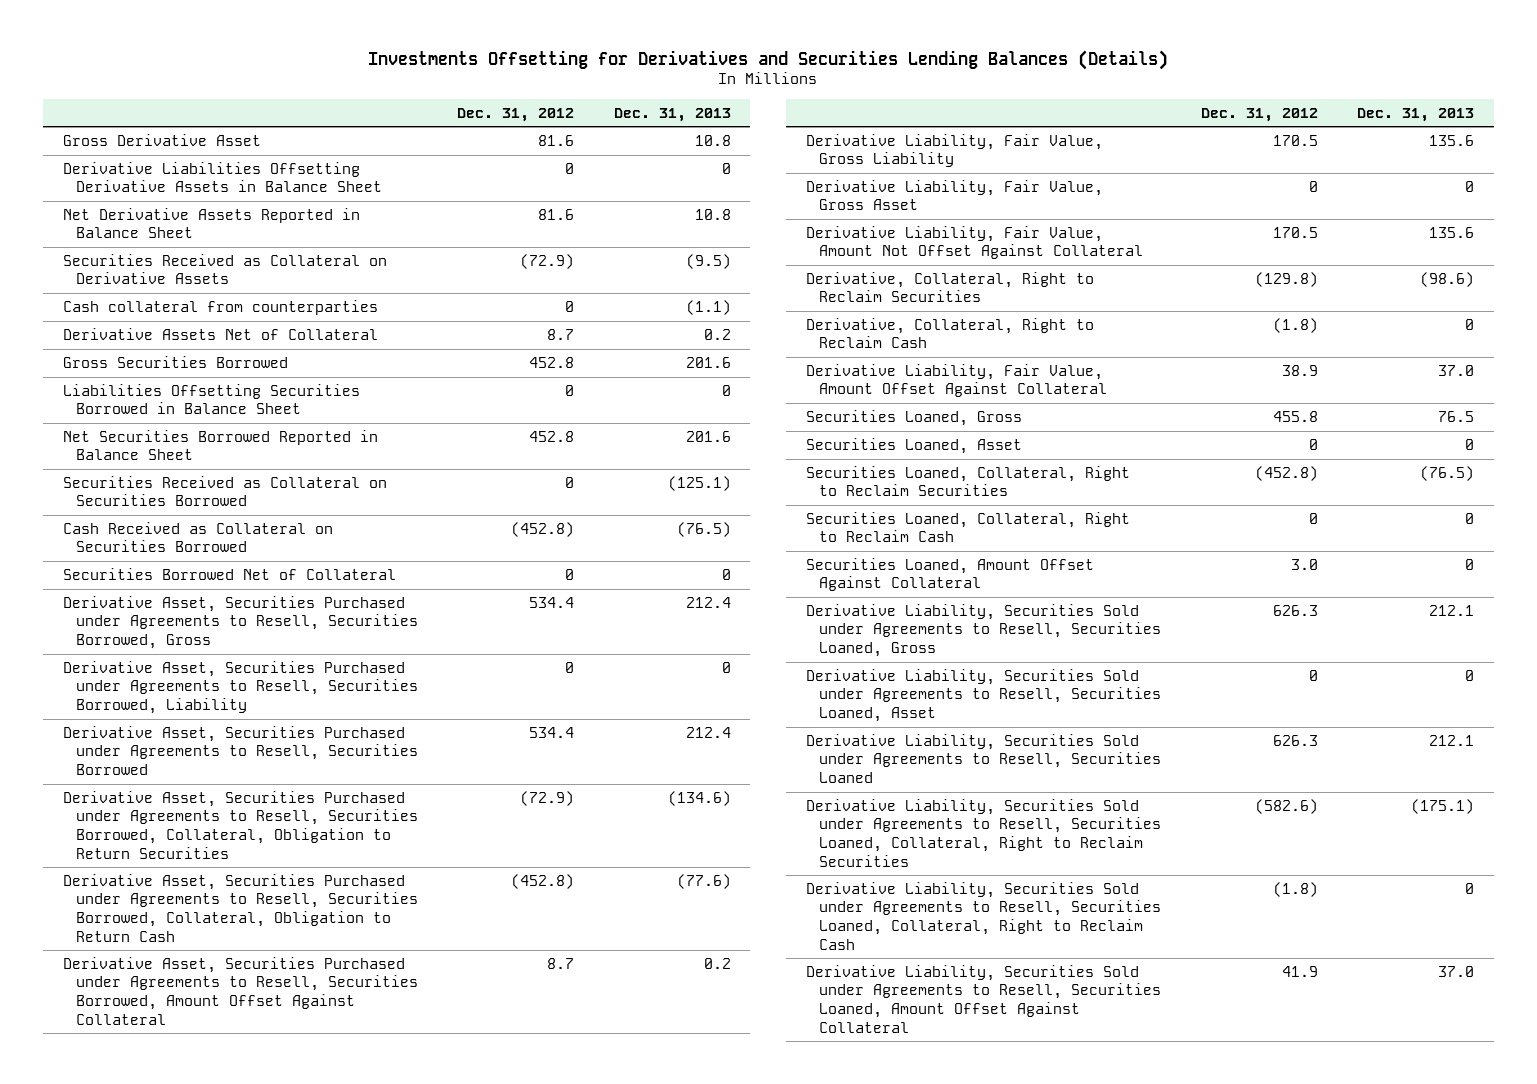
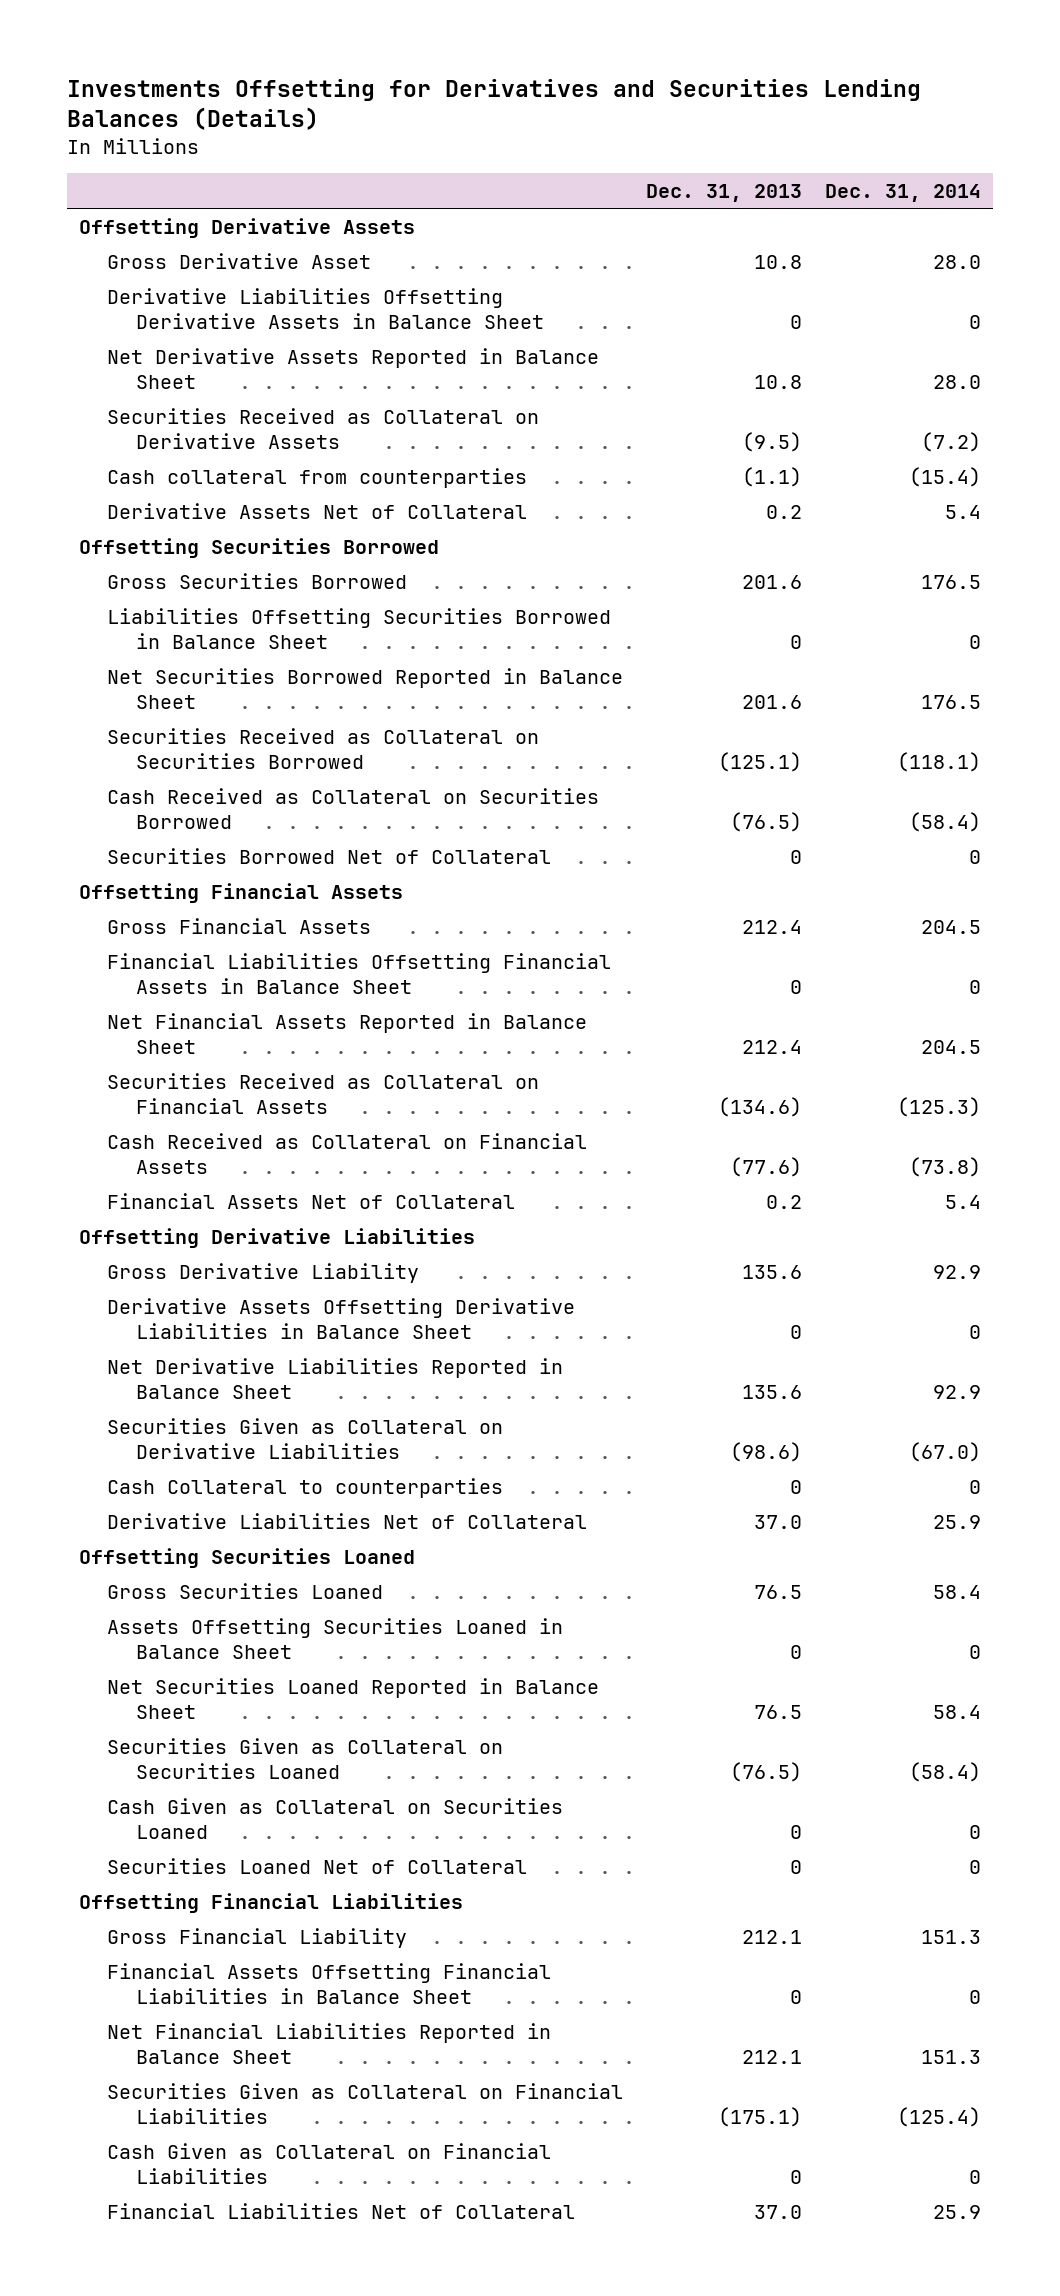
- | Dec. 31, 2012 | Dec. 31, 2013
+ | Dec. 31, 2013 | Dec. 31, 2014
+ Offsetting Derivative Assets
+ Offsetting Securities Borrowed
- Derivative Asset, Securities Purchased under Agreements to Resell, Securities Borrowed, Gross | 534.4 | 212.4
- Derivative Asset, Securities Purchased under Agreements to Resell, Securities Borrowed, Liability | 0 | 0
- Derivative Asset, Securities Purchased under Agreements to Resell, Securities Borrowed | 534.4 | 212.4
- Derivative Asset, Securities Purchased under Agreements to Resell, Securities Borrowed, Collateral, Obligation to Return Securities | (72.9) | (134.6)
- Derivative Asset, Securities Purchased under Agreements to Resell, Securities Borrowed, Collateral, Obligation to Return Cash | (452.8) | (77.6)
- Derivative Asset, Securities Purchased under Agreements to Resell, Securities Borrowed, Amount Offset Against Collateral | 8.7 | 0.2
- Derivative Liability, Fair Value, Gross Liability | 170.5 | 135.6
- Derivative Liability, Fair Value, Gross Asset | 0 | 0
- Derivative Liability, Fair Value, Amount Not Offset Against Collateral | 170.5 | 135.6
- Derivative, Collateral, Right to Reclaim Securities | (129.8) | (98.6)
- Derivative, Collateral, Right to Reclaim Cash | (1.8) | 0
- Derivative Liability, Fair Value, Amount Offset Against Collateral | 38.9 | 37.0
- Securities Loaned, Gross | 455.8 | 76.5
- Securities Loaned, Asset | 0 | 0
- Securities Loaned, Collateral, Right to Reclaim Securities | (452.8) | (76.5)
- Securities Loaned, Collateral, Right to Reclaim Cash | 0 | 0
- Securities Loaned, Amount Offset Against Collateral | 3.0 | 0
- Derivative Liability, Securities Sold under Agreements to Resell, Securities Loaned, Gross | 626.3 | 212.1
- Derivative Liability, Securities Sold under Agreements to Resell, Securities Loaned, Asset | 0 | 0
- Derivative Liability, Securities Sold under Agreements to Resell, Securities Loaned | 626.3 | 212.1
- Derivative Liability, Securities Sold under Agreements to Resell, Securities Loaned, Collateral, Right to Reclaim Securities | (582.6) | (175.1)
- Derivative Liability, Securities Sold under Agreements to Resell, Securities Loaned, Collateral, Right to Reclaim Cash | (1.8) | 0
- Derivative Liability, Securities Sold under Agreements to Resell, Securities Loaned, Amount Offset Against Collateral | 41.9 | 37.0
+ Offsetting Financial Assets
+ Gross Financial Assets | 212.4 | 204.5
+ Financial Liabilities Offsetting Financial Assets in Balance Sheet | 0 | 0
+ Net Financial Assets Reported in Balance Sheet | 212.4 | 204.5
+ Securities Received as Collateral on Financial Assets | (134.6) | (125.3)
+ Cash Received as Collateral on Financial Assets | (77.6) | (73.8)
+ Financial Assets Net of Collateral | 0.2 | 5.4
+ Offsetting Derivative Liabilities
+ Gross Derivative Liability | 135.6 | 92.9
+ Derivative Assets Offsetting Derivative Liabilities in Balance Sheet | 0 | 0
+ Net Derivative Liabilities Reported in Balance Sheet | 135.6 | 92.9
+ Securities Given as Collateral on Derivative Liabilities | (98.6) | (67.0)
+ Cash Collateral to counterparties | 0 | 0
+ Derivative Liabilities Net of Collateral | 37.0 | 25.9
+ Offsetting Securities Loaned
+ Gross Securities Loaned | 76.5 | 58.4
+ Assets Offsetting Securities Loaned in Balance Sheet | 0 | 0
+ Net Securities Loaned Reported in Balance Sheet | 76.5 | 58.4
+ Securities Given as Collateral on Securities Loaned | (76.5) | (58.4)
+ Cash Given as Collateral on Securities Loaned | 0 | 0
+ Securities Loaned Net of Collateral | 0 | 0
+ Offsetting Financial Liabilities
+ Gross Financial Liability | 212.1 | 151.3
+ Financial Assets Offsetting Financial Liabilities in Balance Sheet | 0 | 0
+ Net Financial Liabilities Reported in Balance Sheet | 212.1 | 151.3
+ Securities Given as Collateral on Financial Liabilities | (175.1) | (125.4)
+ Cash Given as Collateral on Financial Liabilities | 0 | 0
+ Financial Liabilities Net of Collateral | 37.0 | 25.9

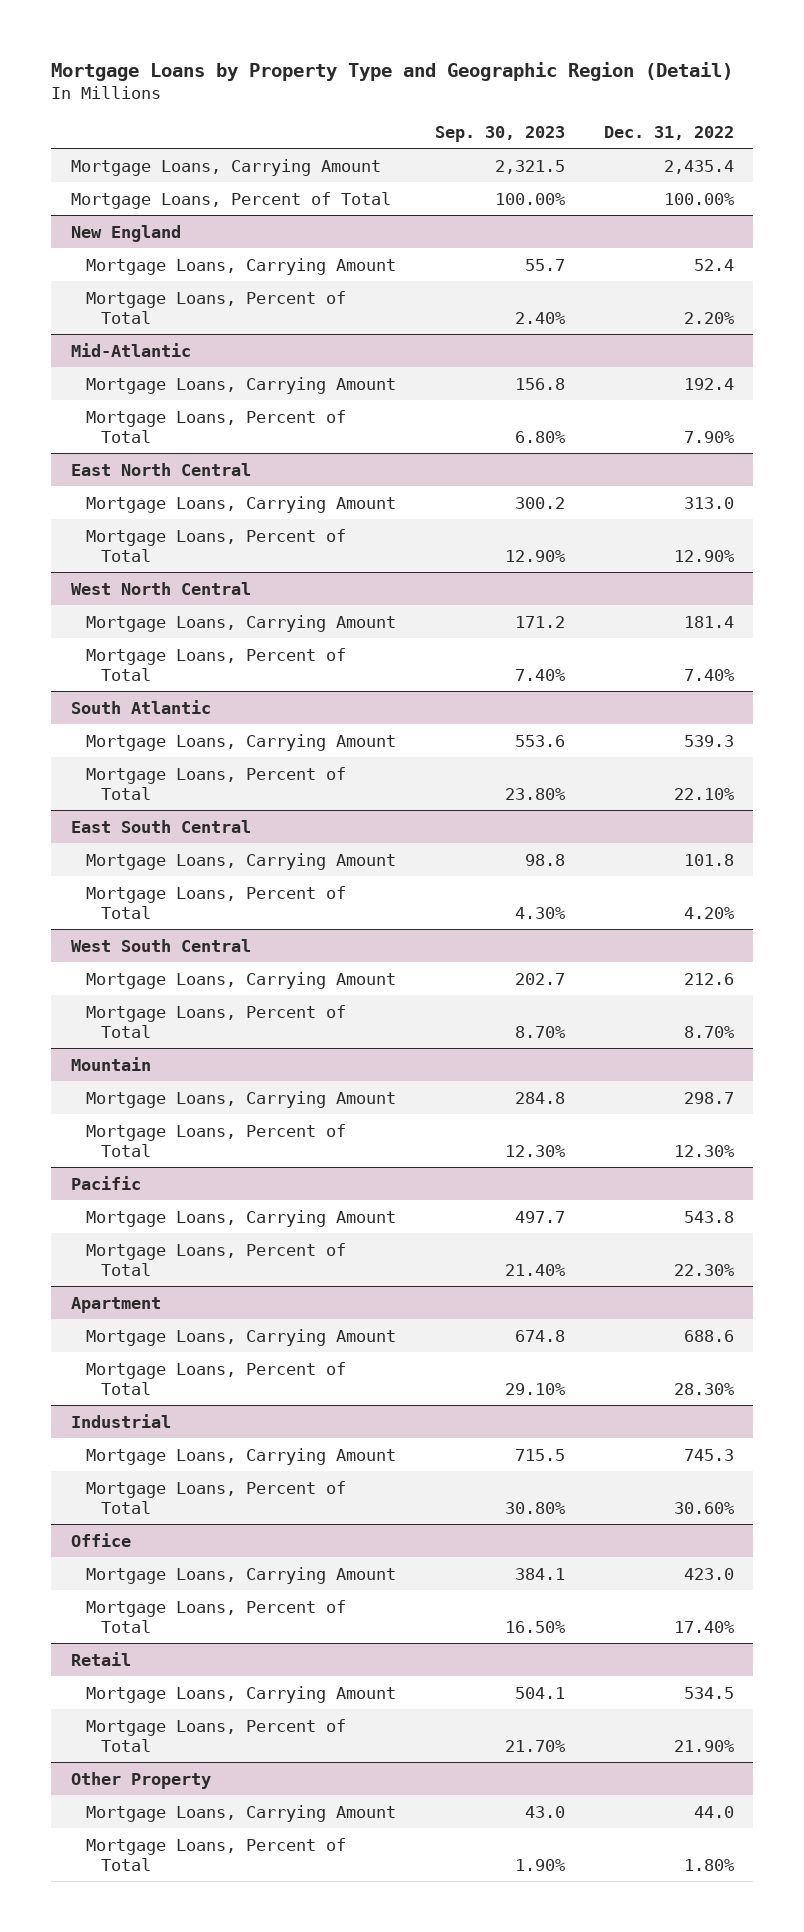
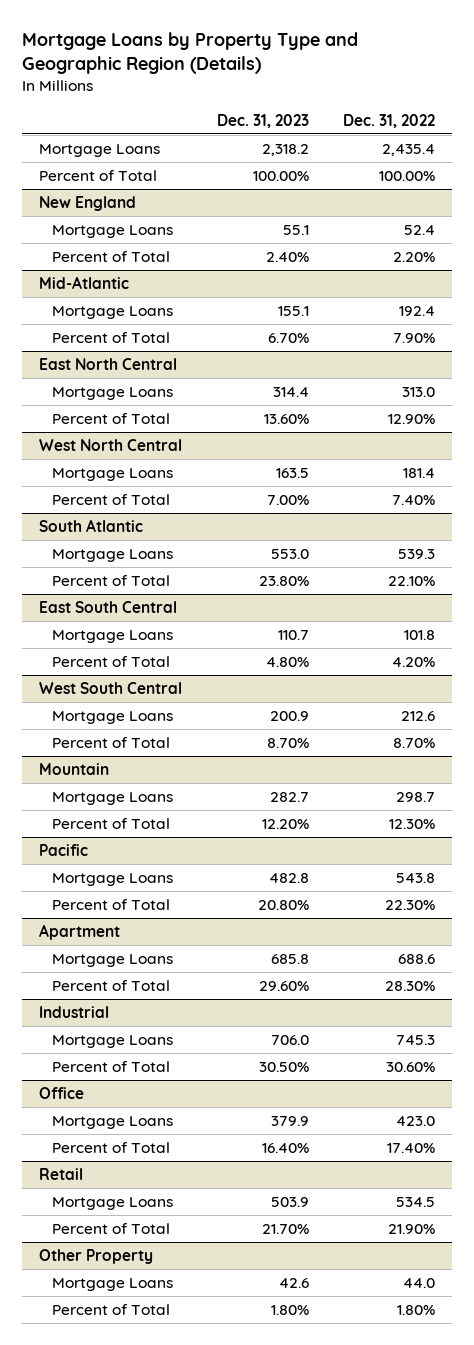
- Mortgage Loans by Property Type and Geographic Region (Detail)
+ Mortgage Loans by Property Type and Geographic Region (Details)
- | Sep. 30, 2023 | Dec. 31, 2022
+ | Dec. 31, 2023 | Dec. 31, 2022
- Mortgage Loans, Carrying Amount | 2,321.5 | 2,435.4
- Mortgage Loans, Percent of Total | 100.00% | 100.00%
+ Mortgage Loans | 2,318.2 | 2,435.4
+ Percent of Total | 100.00% | 100.00%
@ New England
- Mortgage Loans, Carrying Amount | 55.7 | 52.4
- Mortgage Loans, Percent of Total | 2.40% | 2.20%
+ Mortgage Loans | 55.1 | 52.4
+ Percent of Total | 2.40% | 2.20%
@ Mid-Atlantic
- Mortgage Loans, Carrying Amount | 156.8 | 192.4
- Mortgage Loans, Percent of Total | 6.80% | 7.90%
+ Mortgage Loans | 155.1 | 192.4
+ Percent of Total | 6.70% | 7.90%
@ East North Central
- Mortgage Loans, Carrying Amount | 300.2 | 313.0
- Mortgage Loans, Percent of Total | 12.90% | 12.90%
+ Mortgage Loans | 314.4 | 313.0
+ Percent of Total | 13.60% | 12.90%
@ West North Central
- Mortgage Loans, Carrying Amount | 171.2 | 181.4
- Mortgage Loans, Percent of Total | 7.40% | 7.40%
+ Mortgage Loans | 163.5 | 181.4
+ Percent of Total | 7.00% | 7.40%
@ South Atlantic
- Mortgage Loans, Carrying Amount | 553.6 | 539.3
- Mortgage Loans, Percent of Total | 23.80% | 22.10%
+ Mortgage Loans | 553.0 | 539.3
+ Percent of Total | 23.80% | 22.10%
@ East South Central
- Mortgage Loans, Carrying Amount | 98.8 | 101.8
- Mortgage Loans, Percent of Total | 4.30% | 4.20%
+ Mortgage Loans | 110.7 | 101.8
+ Percent of Total | 4.80% | 4.20%
@ West South Central
- Mortgage Loans, Carrying Amount | 202.7 | 212.6
- Mortgage Loans, Percent of Total | 8.70% | 8.70%
+ Mortgage Loans | 200.9 | 212.6
+ Percent of Total | 8.70% | 8.70%
@ Mountain
- Mortgage Loans, Carrying Amount | 284.8 | 298.7
- Mortgage Loans, Percent of Total | 12.30% | 12.30%
+ Mortgage Loans | 282.7 | 298.7
+ Percent of Total | 12.20% | 12.30%
@ Pacific
- Mortgage Loans, Carrying Amount | 497.7 | 543.8
- Mortgage Loans, Percent of Total | 21.40% | 22.30%
+ Mortgage Loans | 482.8 | 543.8
+ Percent of Total | 20.80% | 22.30%
@ Apartment
- Mortgage Loans, Carrying Amount | 674.8 | 688.6
- Mortgage Loans, Percent of Total | 29.10% | 28.30%
+ Mortgage Loans | 685.8 | 688.6
+ Percent of Total | 29.60% | 28.30%
@ Industrial
- Mortgage Loans, Carrying Amount | 715.5 | 745.3
- Mortgage Loans, Percent of Total | 30.80% | 30.60%
+ Mortgage Loans | 706.0 | 745.3
+ Percent of Total | 30.50% | 30.60%
@ Office
- Mortgage Loans, Carrying Amount | 384.1 | 423.0
- Mortgage Loans, Percent of Total | 16.50% | 17.40%
+ Mortgage Loans | 379.9 | 423.0
+ Percent of Total | 16.40% | 17.40%
@ Retail
- Mortgage Loans, Carrying Amount | 504.1 | 534.5
- Mortgage Loans, Percent of Total | 21.70% | 21.90%
+ Mortgage Loans | 503.9 | 534.5
+ Percent of Total | 21.70% | 21.90%
@ Other Property
- Mortgage Loans, Carrying Amount | 43.0 | 44.0
- Mortgage Loans, Percent of Total | 1.90% | 1.80%
+ Mortgage Loans | 42.6 | 44.0
+ Percent of Total | 1.80% | 1.80%

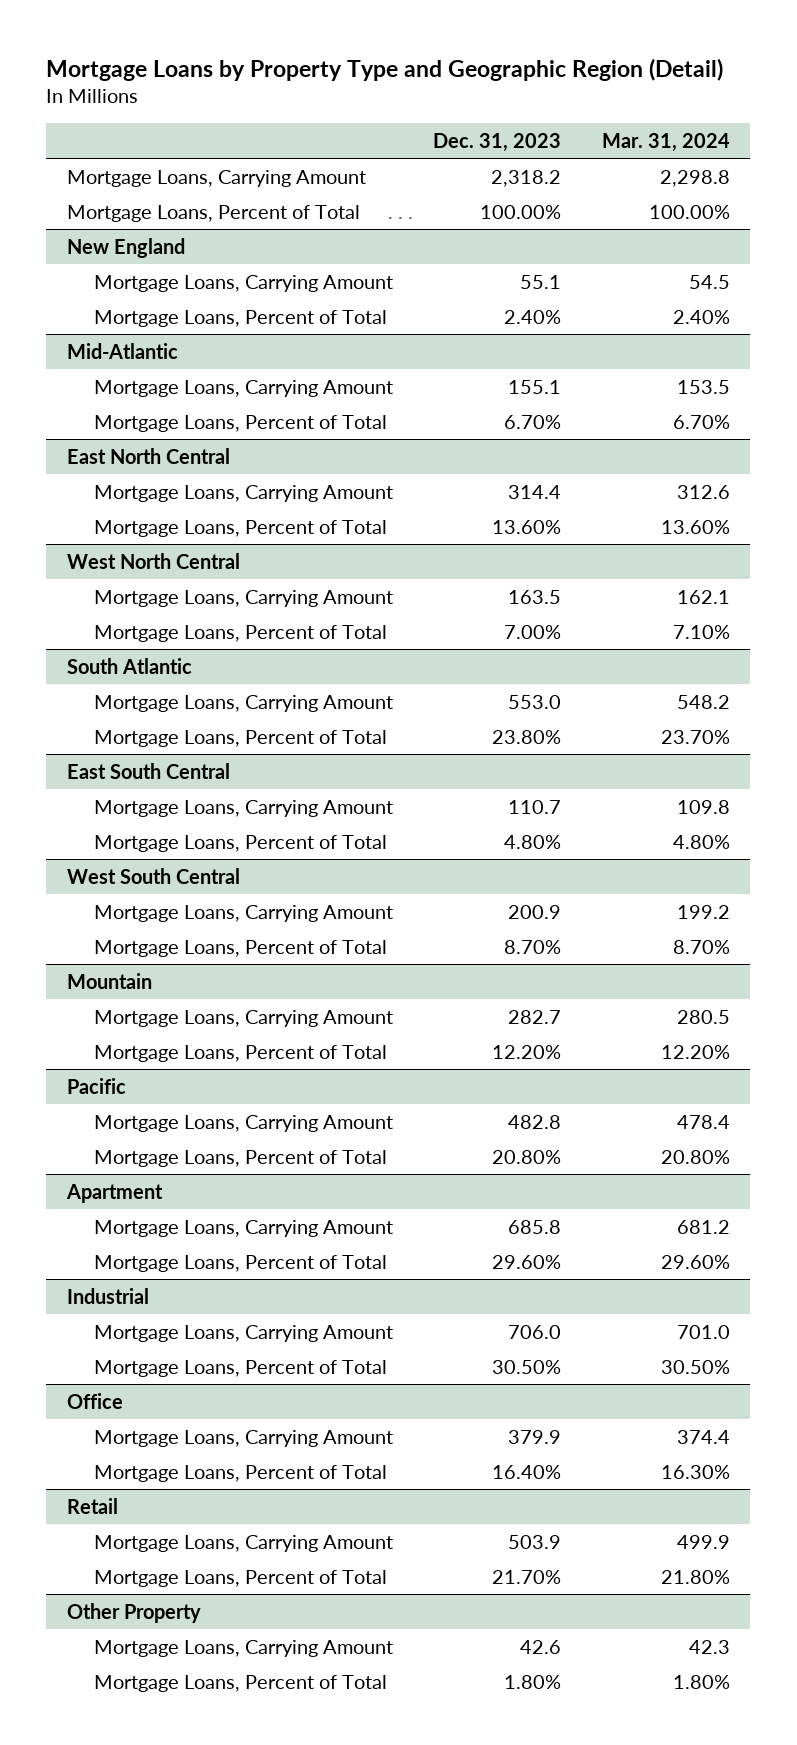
- Mortgage Loans by Property Type and Geographic Region (Details)
+ Mortgage Loans by Property Type and Geographic Region (Detail)
- | Dec. 31, 2023 | Dec. 31, 2022
+ | Dec. 31, 2023 | Mar. 31, 2024
- Mortgage Loans | 2,318.2 | 2,435.4
- Percent of Total | 100.00% | 100.00%
+ Mortgage Loans, Carrying Amount | 2,318.2 | 2,298.8
+ Mortgage Loans, Percent of Total | 100.00% | 100.00%
@ New England
- Mortgage Loans | 55.1 | 52.4
- Percent of Total | 2.40% | 2.20%
+ Mortgage Loans, Carrying Amount | 55.1 | 54.5
+ Mortgage Loans, Percent of Total | 2.40% | 2.40%
@ Mid-Atlantic
- Mortgage Loans | 155.1 | 192.4
- Percent of Total | 6.70% | 7.90%
+ Mortgage Loans, Carrying Amount | 155.1 | 153.5
+ Mortgage Loans, Percent of Total | 6.70% | 6.70%
@ East North Central
- Mortgage Loans | 314.4 | 313.0
- Percent of Total | 13.60% | 12.90%
+ Mortgage Loans, Carrying Amount | 314.4 | 312.6
+ Mortgage Loans, Percent of Total | 13.60% | 13.60%
@ West North Central
- Mortgage Loans | 163.5 | 181.4
- Percent of Total | 7.00% | 7.40%
+ Mortgage Loans, Carrying Amount | 163.5 | 162.1
+ Mortgage Loans, Percent of Total | 7.00% | 7.10%
@ South Atlantic
- Mortgage Loans | 553.0 | 539.3
- Percent of Total | 23.80% | 22.10%
+ Mortgage Loans, Carrying Amount | 553.0 | 548.2
+ Mortgage Loans, Percent of Total | 23.80% | 23.70%
@ East South Central
- Mortgage Loans | 110.7 | 101.8
- Percent of Total | 4.80% | 4.20%
+ Mortgage Loans, Carrying Amount | 110.7 | 109.8
+ Mortgage Loans, Percent of Total | 4.80% | 4.80%
@ West South Central
- Mortgage Loans | 200.9 | 212.6
- Percent of Total | 8.70% | 8.70%
+ Mortgage Loans, Carrying Amount | 200.9 | 199.2
+ Mortgage Loans, Percent of Total | 8.70% | 8.70%
@ Mountain
- Mortgage Loans | 282.7 | 298.7
- Percent of Total | 12.20% | 12.30%
+ Mortgage Loans, Carrying Amount | 282.7 | 280.5
+ Mortgage Loans, Percent of Total | 12.20% | 12.20%
@ Pacific
- Mortgage Loans | 482.8 | 543.8
- Percent of Total | 20.80% | 22.30%
+ Mortgage Loans, Carrying Amount | 482.8 | 478.4
+ Mortgage Loans, Percent of Total | 20.80% | 20.80%
@ Apartment
- Mortgage Loans | 685.8 | 688.6
- Percent of Total | 29.60% | 28.30%
+ Mortgage Loans, Carrying Amount | 685.8 | 681.2
+ Mortgage Loans, Percent of Total | 29.60% | 29.60%
@ Industrial
- Mortgage Loans | 706.0 | 745.3
- Percent of Total | 30.50% | 30.60%
+ Mortgage Loans, Carrying Amount | 706.0 | 701.0
+ Mortgage Loans, Percent of Total | 30.50% | 30.50%
@ Office
- Mortgage Loans | 379.9 | 423.0
- Percent of Total | 16.40% | 17.40%
+ Mortgage Loans, Carrying Amount | 379.9 | 374.4
+ Mortgage Loans, Percent of Total | 16.40% | 16.30%
@ Retail
- Mortgage Loans | 503.9 | 534.5
- Percent of Total | 21.70% | 21.90%
+ Mortgage Loans, Carrying Amount | 503.9 | 499.9
+ Mortgage Loans, Percent of Total | 21.70% | 21.80%
@ Other Property
- Mortgage Loans | 42.6 | 44.0
- Percent of Total | 1.80% | 1.80%
+ Mortgage Loans, Carrying Amount | 42.6 | 42.3
+ Mortgage Loans, Percent of Total | 1.80% | 1.80%

